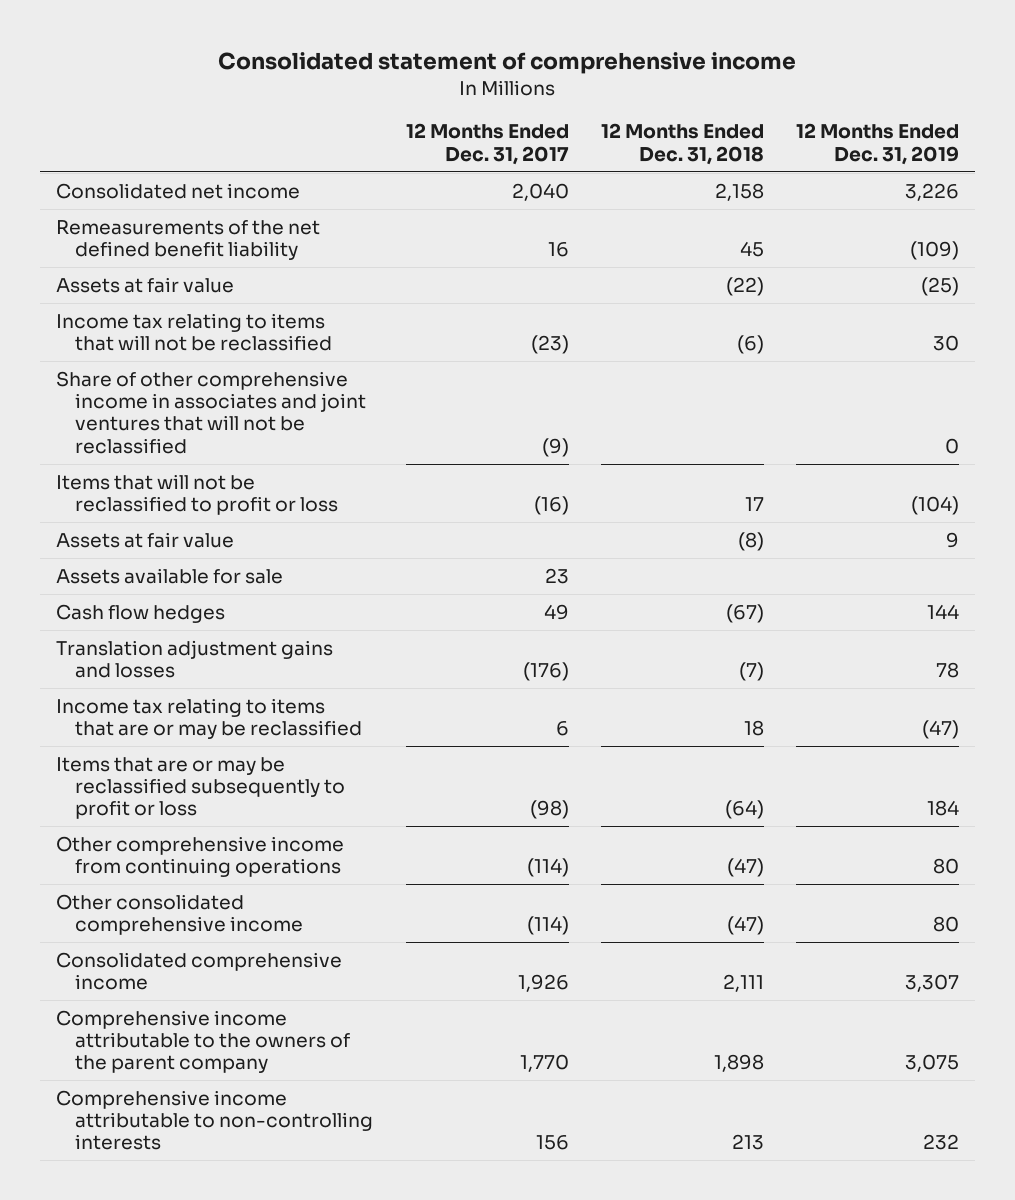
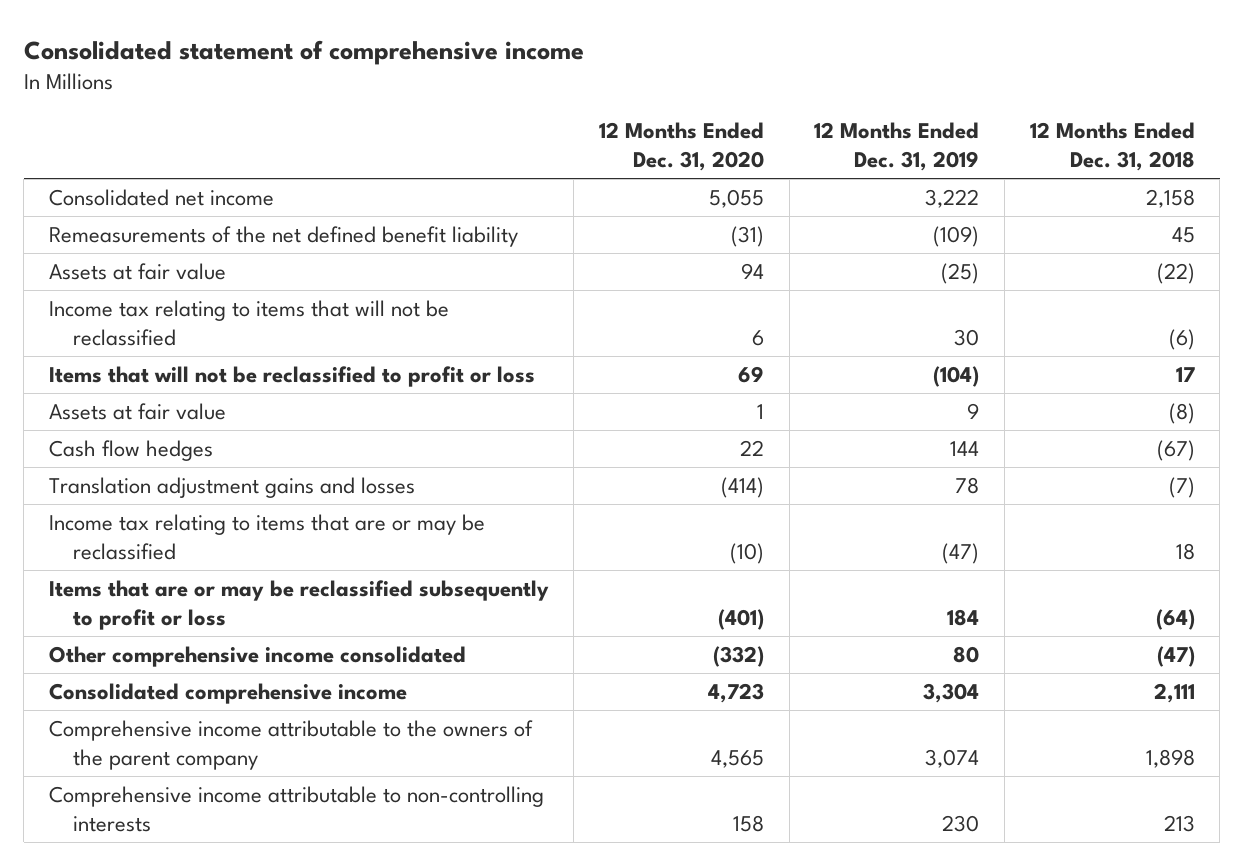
- | 12 Months Ended Dec. 31, 2017 | 12 Months Ended Dec. 31, 2018 | 12 Months Ended Dec. 31, 2019
+ | 12 Months Ended Dec. 31, 2020 | 12 Months Ended Dec. 31, 2019 | 12 Months Ended Dec. 31, 2018
- Consolidated net income | 2,040 | 2,158 | 3,226
+ Consolidated net income | 5,055 | 3,222 | 2,158
- Share of other comprehensive income in associates and joint ventures that will not be reclassified | (9) | | 0
- Assets available for sale | 23 | |
- Other comprehensive income from continuing operations | (114) | (47) | 80
- Other consolidated comprehensive income | (114) | (47) | 80
- Consolidated comprehensive income | 1,926 | 2,111 | 3,307
- Comprehensive income attributable to the owners of the parent company | 1,770 | 1,898 | 3,075
- Comprehensive income attributable to non-controlling interests | 156 | 213 | 232
+ Other comprehensive income consolidated | (332) | 80 | (47)
+ Consolidated comprehensive income | 4,723 | 3,304 | 2,111
+ Comprehensive income attributable to the owners of the parent company | 4,565 | 3,074 | 1,898
+ Comprehensive income attributable to non-controlling interests | 158 | 230 | 213

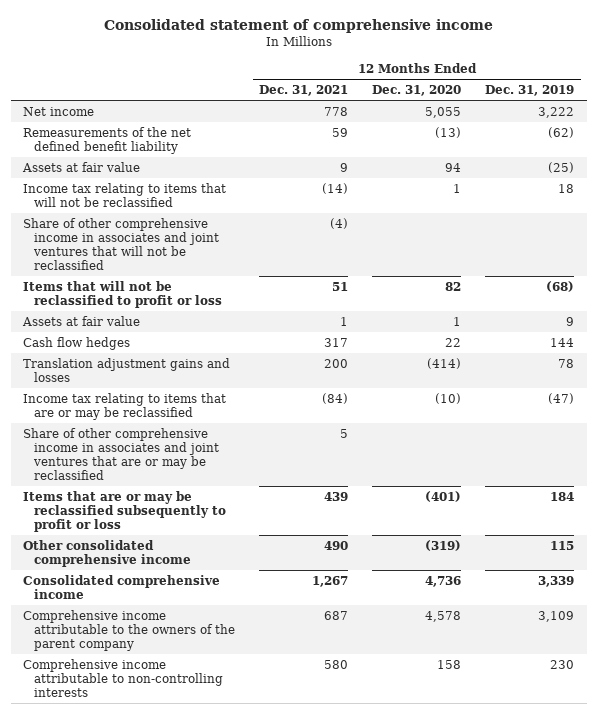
- | 12 Months Ended Dec. 31, 2020 | 12 Months Ended Dec. 31, 2019 | 12 Months Ended Dec. 31, 2018
+ | 12 Months Ended Dec. 31, 2021 | 12 Months Ended Dec. 31, 2020 | 12 Months Ended Dec. 31, 2019
- Consolidated net income | 5,055 | 3,222 | 2,158
- Remeasurements of the net defined benefit liability | (31) | (109) | 45
+ Net income | 778 | 5,055 | 3,222
+ Remeasurements of the net defined benefit liability | 59 | (13) | (62)
- Income tax relating to items that will not be reclassified | 6 | 30 | (6)
- Items that will not be reclassified to profit or loss | 69 | (104) | 17
+ Income tax relating to items that will not be reclassified | (14) | 1 | 18
+ Share of other comprehensive income in associates and joint ventures that will not be reclassified | (4) | |
+ Items that will not be reclassified to profit or loss | 51 | 82 | (68)
+ Share of other comprehensive income in associates and joint ventures that are or may be reclassified | 5 | |
- Other comprehensive income consolidated | (332) | 80 | (47)
- Consolidated comprehensive income | 4,723 | 3,304 | 2,111
- Comprehensive income attributable to the owners of the parent company | 4,565 | 3,074 | 1,898
+ Other consolidated comprehensive income | 490 | (319) | 115
+ Consolidated comprehensive income | 1,267 | 4,736 | 3,339
+ Comprehensive income attributable to the owners of the parent company | 687 | 4,578 | 3,109

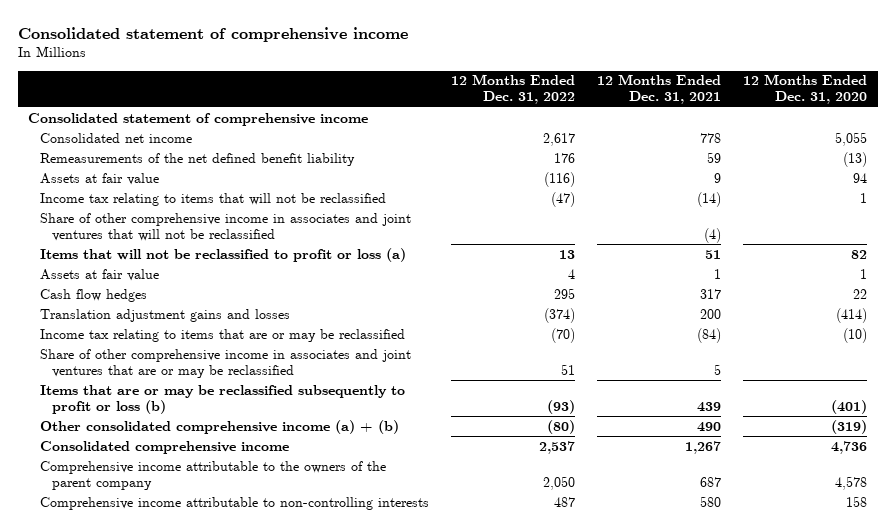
- | 12 Months Ended Dec. 31, 2021 | 12 Months Ended Dec. 31, 2020 | 12 Months Ended Dec. 31, 2019
+ | 12 Months Ended Dec. 31, 2022 | 12 Months Ended Dec. 31, 2021 | 12 Months Ended Dec. 31, 2020
- Net income | 778 | 5,055 | 3,222
+ Consolidated statement of comprehensive income
+ Consolidated net income | 2,617 | 778 | 5,055
- Items that will not be reclassified to profit or loss | 51 | 82 | (68)
+ Items that will not be reclassified to profit or loss (a) | 13 | 51 | 82
- Items that are or may be reclassified subsequently to profit or loss | 439 | (401) | 184
- Other consolidated comprehensive income | 490 | (319) | 115
+ Items that are or may be reclassified subsequently to profit or loss (b) | (93) | 439 | (401)
+ Other consolidated comprehensive income (a) + (b) | (80) | 490 | (319)

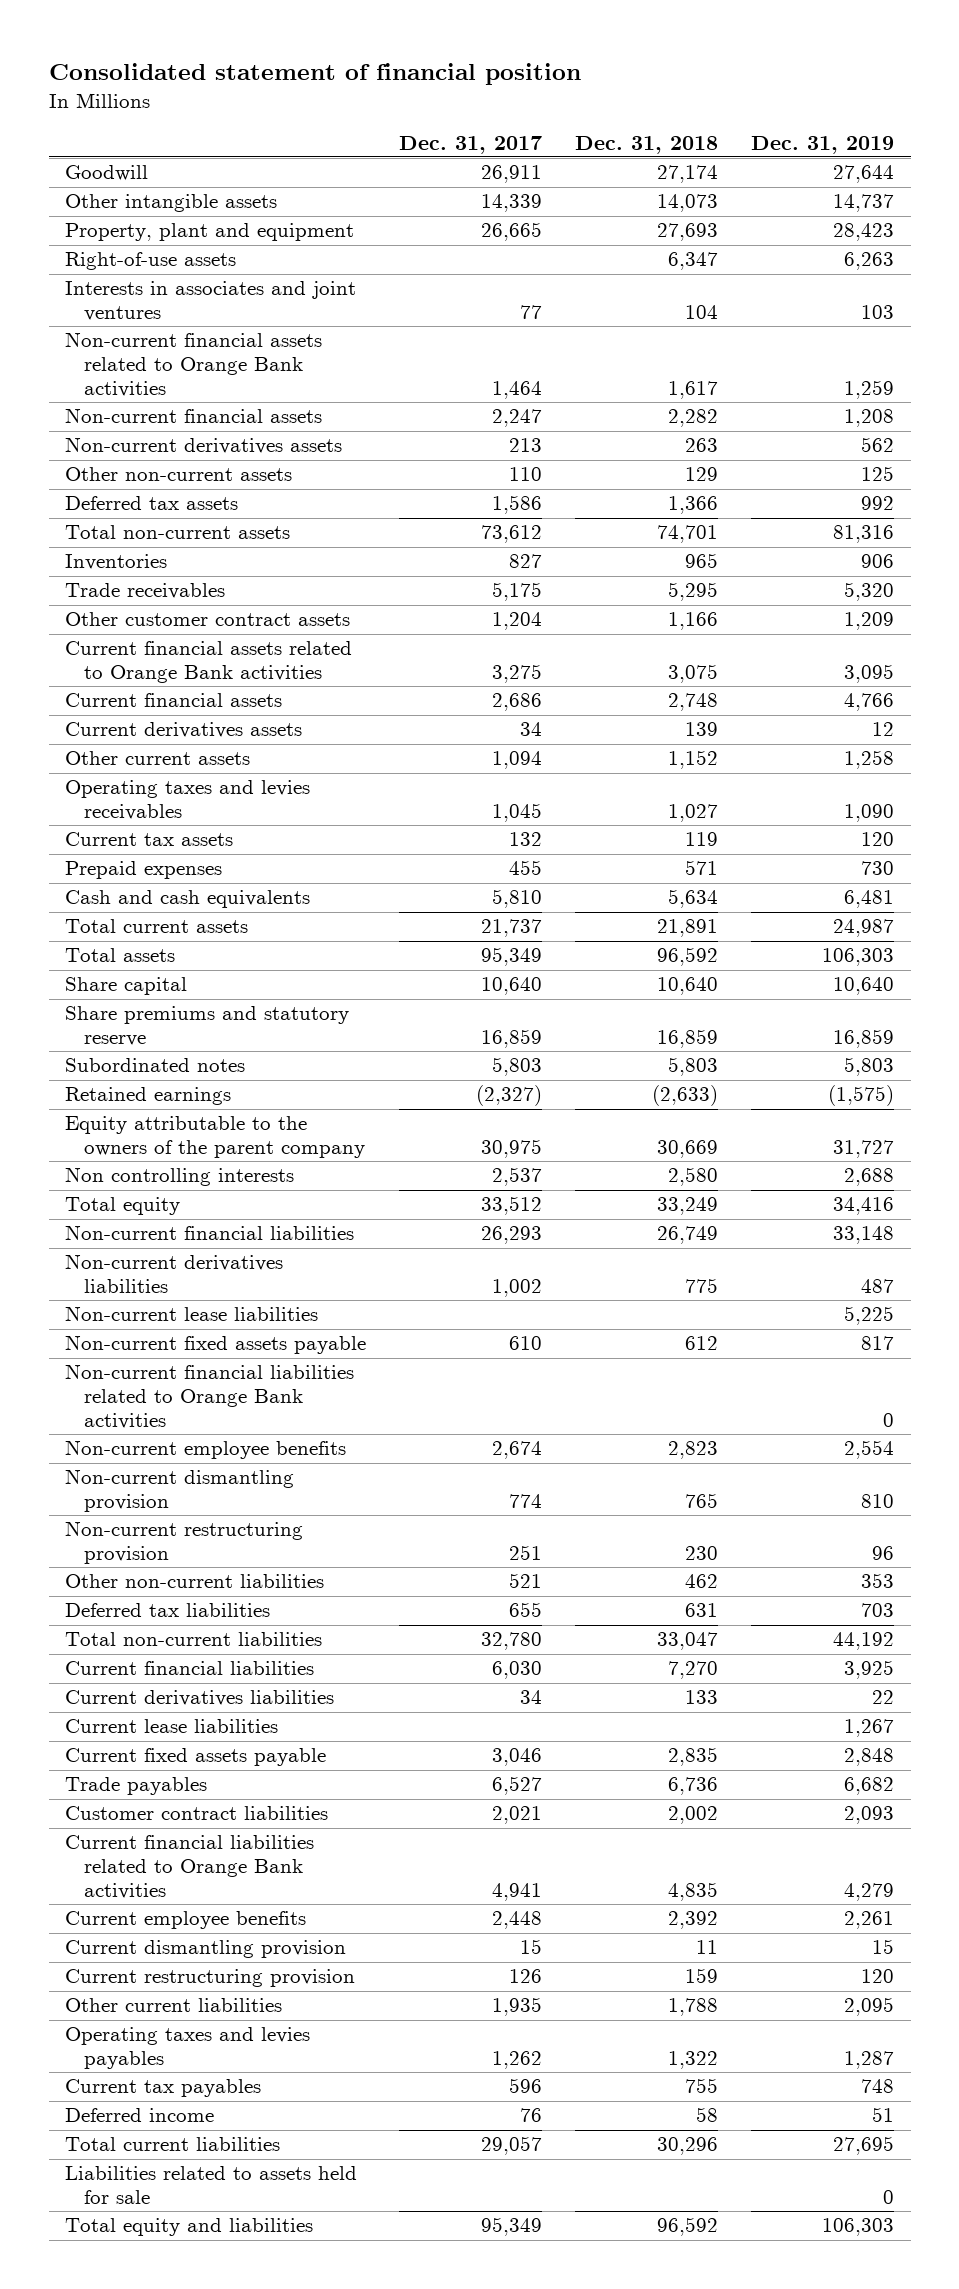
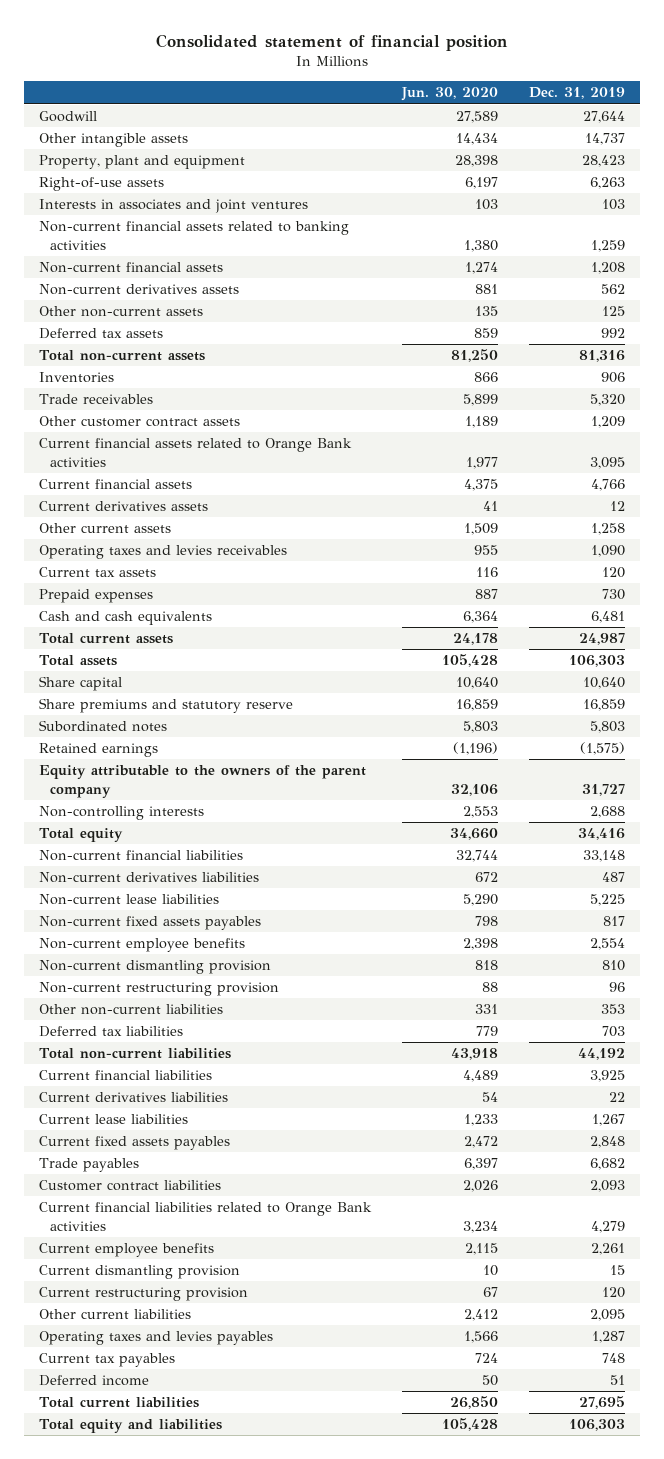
- | Dec. 31, 2017 | Dec. 31, 2018 | Dec. 31, 2019
+ | Jun. 30, 2020 | Dec. 31, 2019
- Non-current financial assets related to Orange Bank activities | 1,464 | 1,617 | 1,259
+ Non-current financial assets related to banking activities | 1,380 | 1,259
- Non controlling interests | 2,537 | 2,580 | 2,688
+ Non-controlling interests | 2,553 | 2,688
- Non-current fixed assets payable | 610 | 612 | 817
- Non-current financial liabilities related to Orange Bank activities | | | 0
+ Non-current fixed assets payables | 798 | 817
- Current fixed assets payable | 3,046 | 2,835 | 2,848
+ Current fixed assets payables | 2,472 | 2,848
- Liabilities related to assets held for sale | | | 0

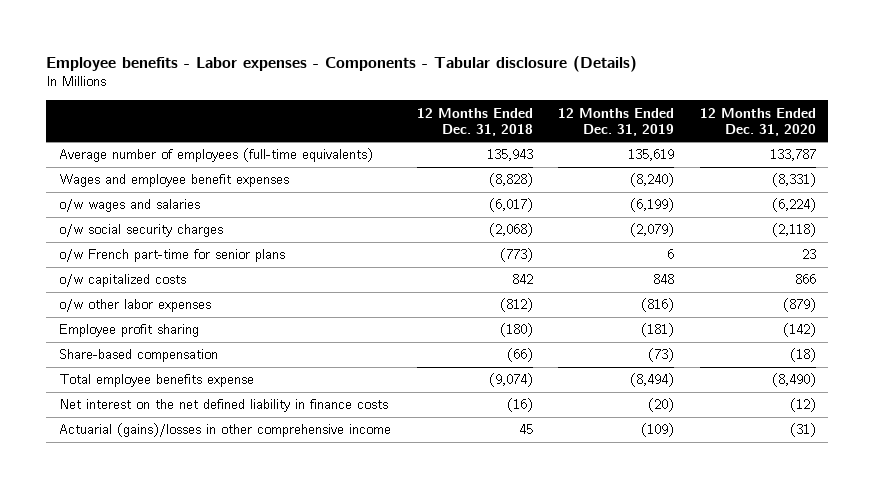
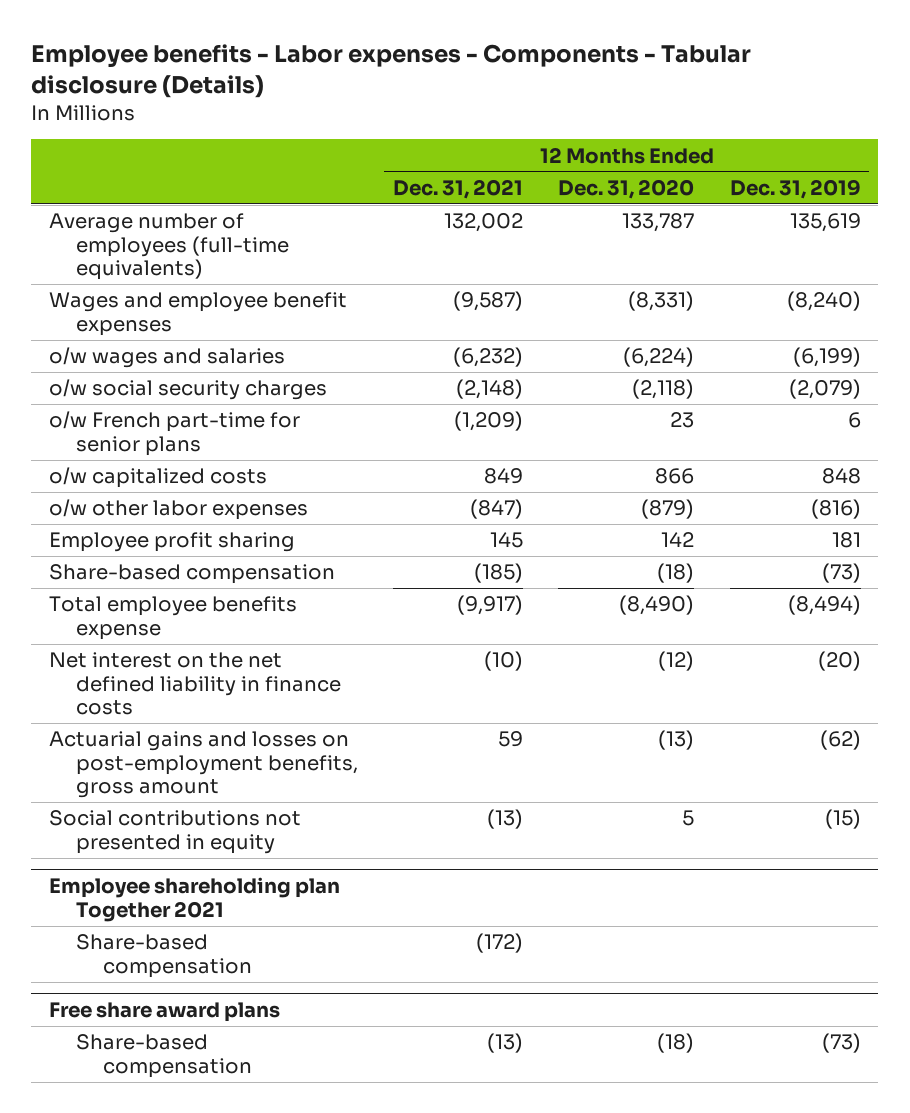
- | 12 Months Ended Dec. 31, 2018 | 12 Months Ended Dec. 31, 2019 | 12 Months Ended Dec. 31, 2020
+ | 12 Months Ended Dec. 31, 2021 | 12 Months Ended Dec. 31, 2020 | 12 Months Ended Dec. 31, 2019
- Employee profit sharing | (180) | (181) | (142)
+ Employee profit sharing | 145 | 142 | 181
- Actuarial (gains)/losses in other comprehensive income | 45 | (109) | (31)
+ Actuarial gains and losses on post-employment benefits, gross amount | 59 | (13) | (62)
+ Social contributions not presented in equity | (13) | 5 | (15)
+ Employee shareholding plan Together 2021
+ Share-based compensation | (172) | |
+ Free share award plans
+ Share-based compensation | (13) | (18) | (73)

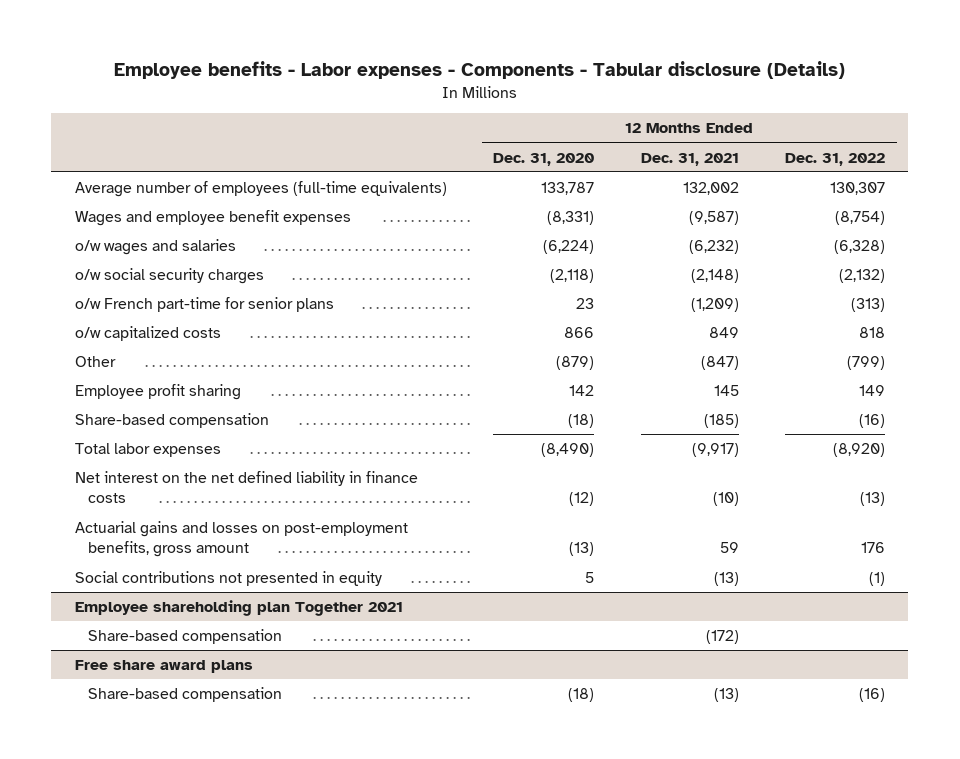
- | 12 Months Ended Dec. 31, 2021 | 12 Months Ended Dec. 31, 2020 | 12 Months Ended Dec. 31, 2019
+ | 12 Months Ended Dec. 31, 2020 | 12 Months Ended Dec. 31, 2021 | 12 Months Ended Dec. 31, 2022
- o/w other labor expenses | (847) | (879) | (816)
+ Other | (879) | (847) | (799)
- Total employee benefits expense | (9,917) | (8,490) | (8,494)
+ Total labor expenses | (8,490) | (9,917) | (8,920)

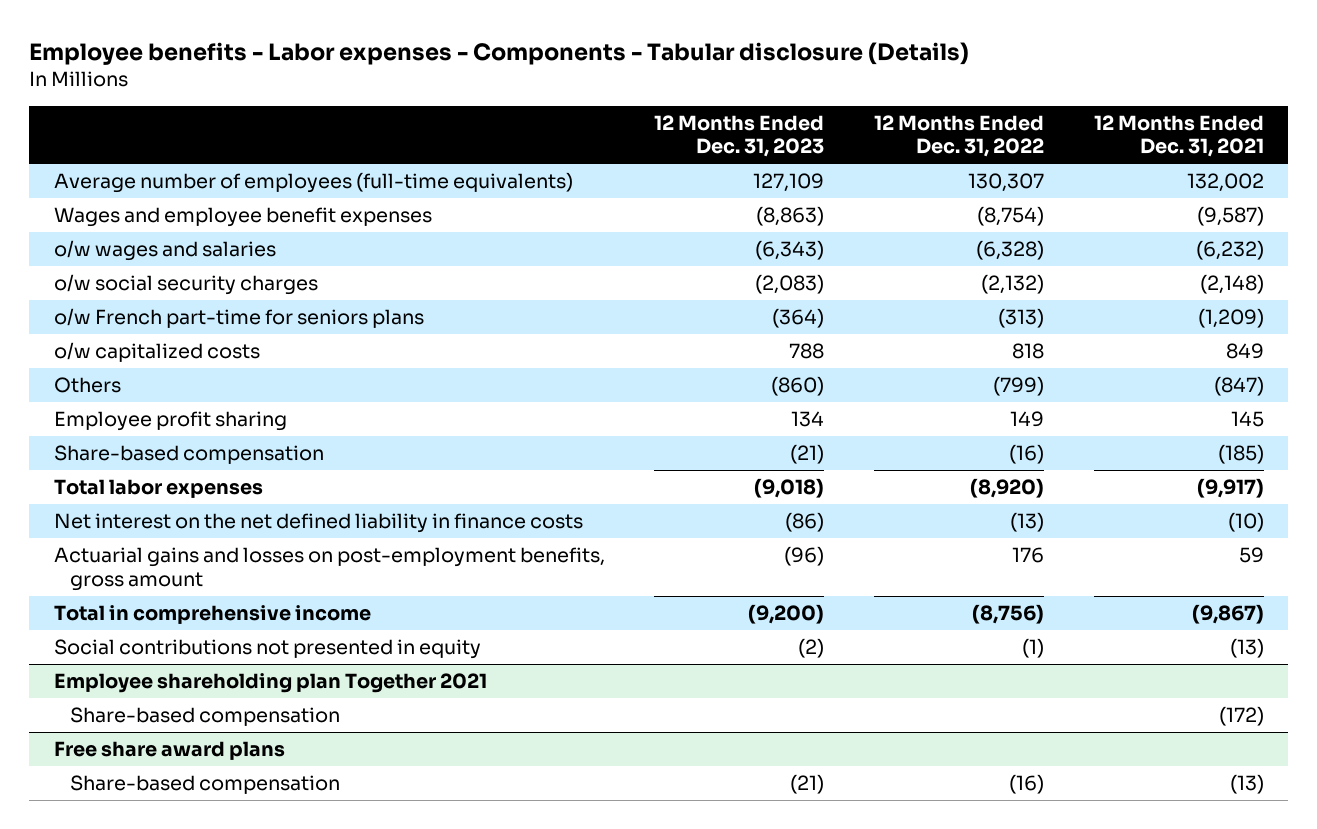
- | 12 Months Ended Dec. 31, 2020 | 12 Months Ended Dec. 31, 2021 | 12 Months Ended Dec. 31, 2022
+ | 12 Months Ended Dec. 31, 2023 | 12 Months Ended Dec. 31, 2022 | 12 Months Ended Dec. 31, 2021
- o/w French part-time for senior plans | 23 | (1,209) | (313)
+ o/w French part-time for seniors plans | (364) | (313) | (1,209)
- Other | (879) | (847) | (799)
+ Others | (860) | (799) | (847)
+ Total in comprehensive income | (9,200) | (8,756) | (9,867)

